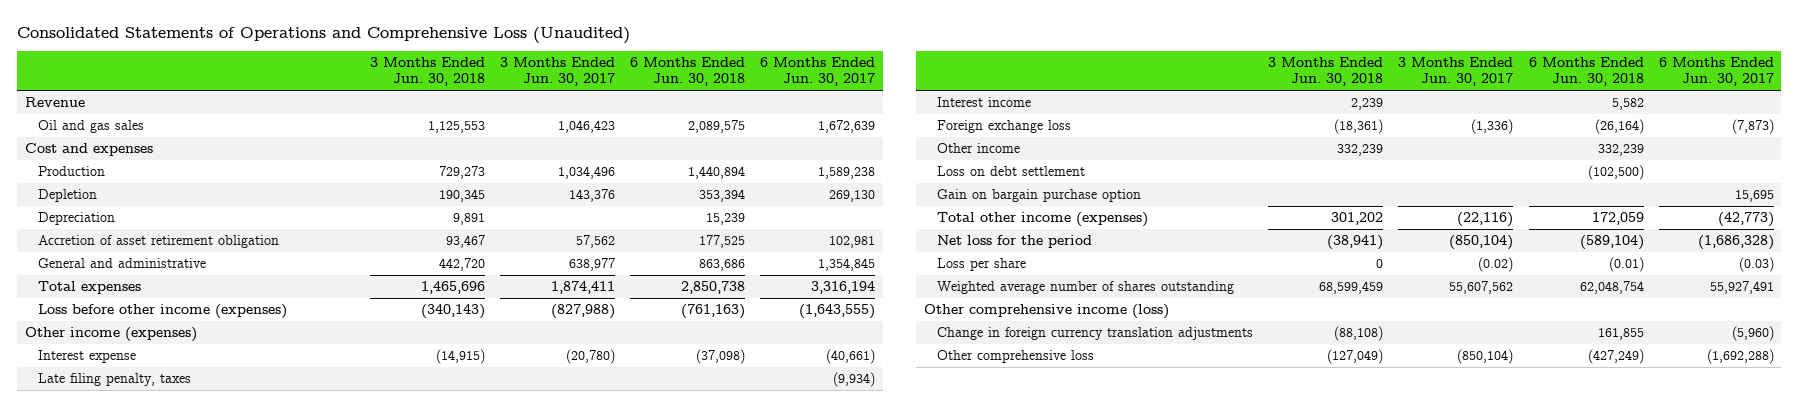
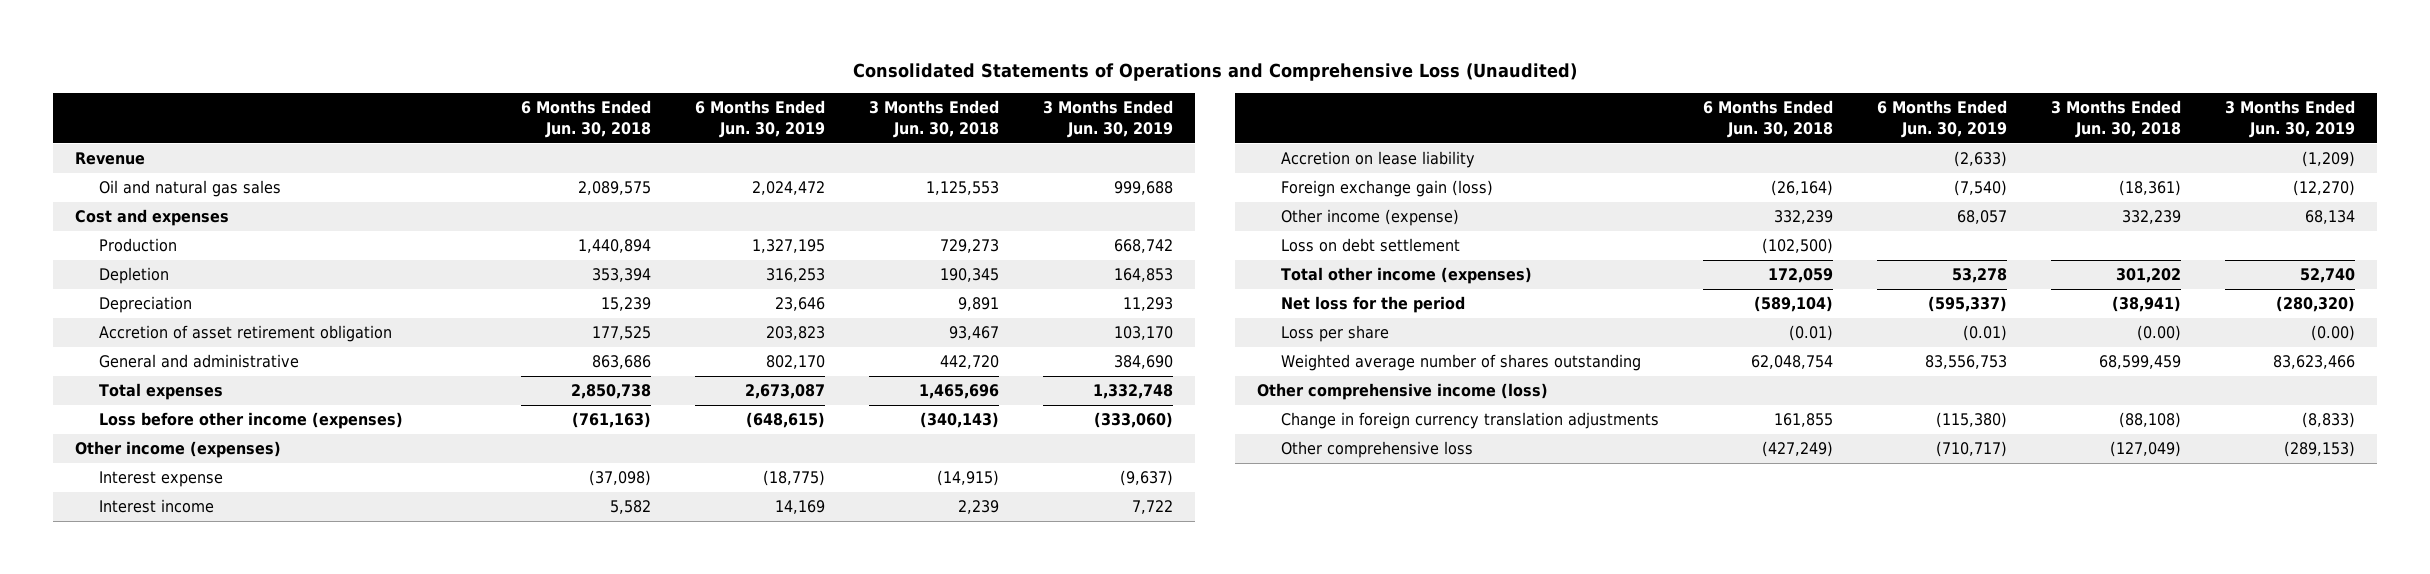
- | 3 Months Ended Jun. 30, 2018 | 3 Months Ended Jun. 30, 2017 | 6 Months Ended Jun. 30, 2018 | 6 Months Ended Jun. 30, 2017
+ | 6 Months Ended Jun. 30, 2018 | 6 Months Ended Jun. 30, 2019 | 3 Months Ended Jun. 30, 2018 | 3 Months Ended Jun. 30, 2019
- Oil and gas sales | 1,125,553 | 1,046,423 | 2,089,575 | 1,672,639
+ Oil and natural gas sales | 2,089,575 | 2,024,472 | 1,125,553 | 999,688
- Late filing penalty, taxes | | | | (9,934)
- Foreign exchange loss | (18,361) | (1,336) | (26,164) | (7,873)
- Other income | 332,239 | | 332,239 |
+ Accretion on lease liability | | (2,633) | | (1,209)
+ Foreign exchange gain (loss) | (26,164) | (7,540) | (18,361) | (12,270)
+ Other income (expense) | 332,239 | 68,057 | 332,239 | 68,134
- Gain on bargain purchase option | | | | 15,695
- Loss per share | 0 | (0.02) | (0.01) | (0.03)
+ Loss per share | (0.01) | (0.01) | (0.00) | (0.00)

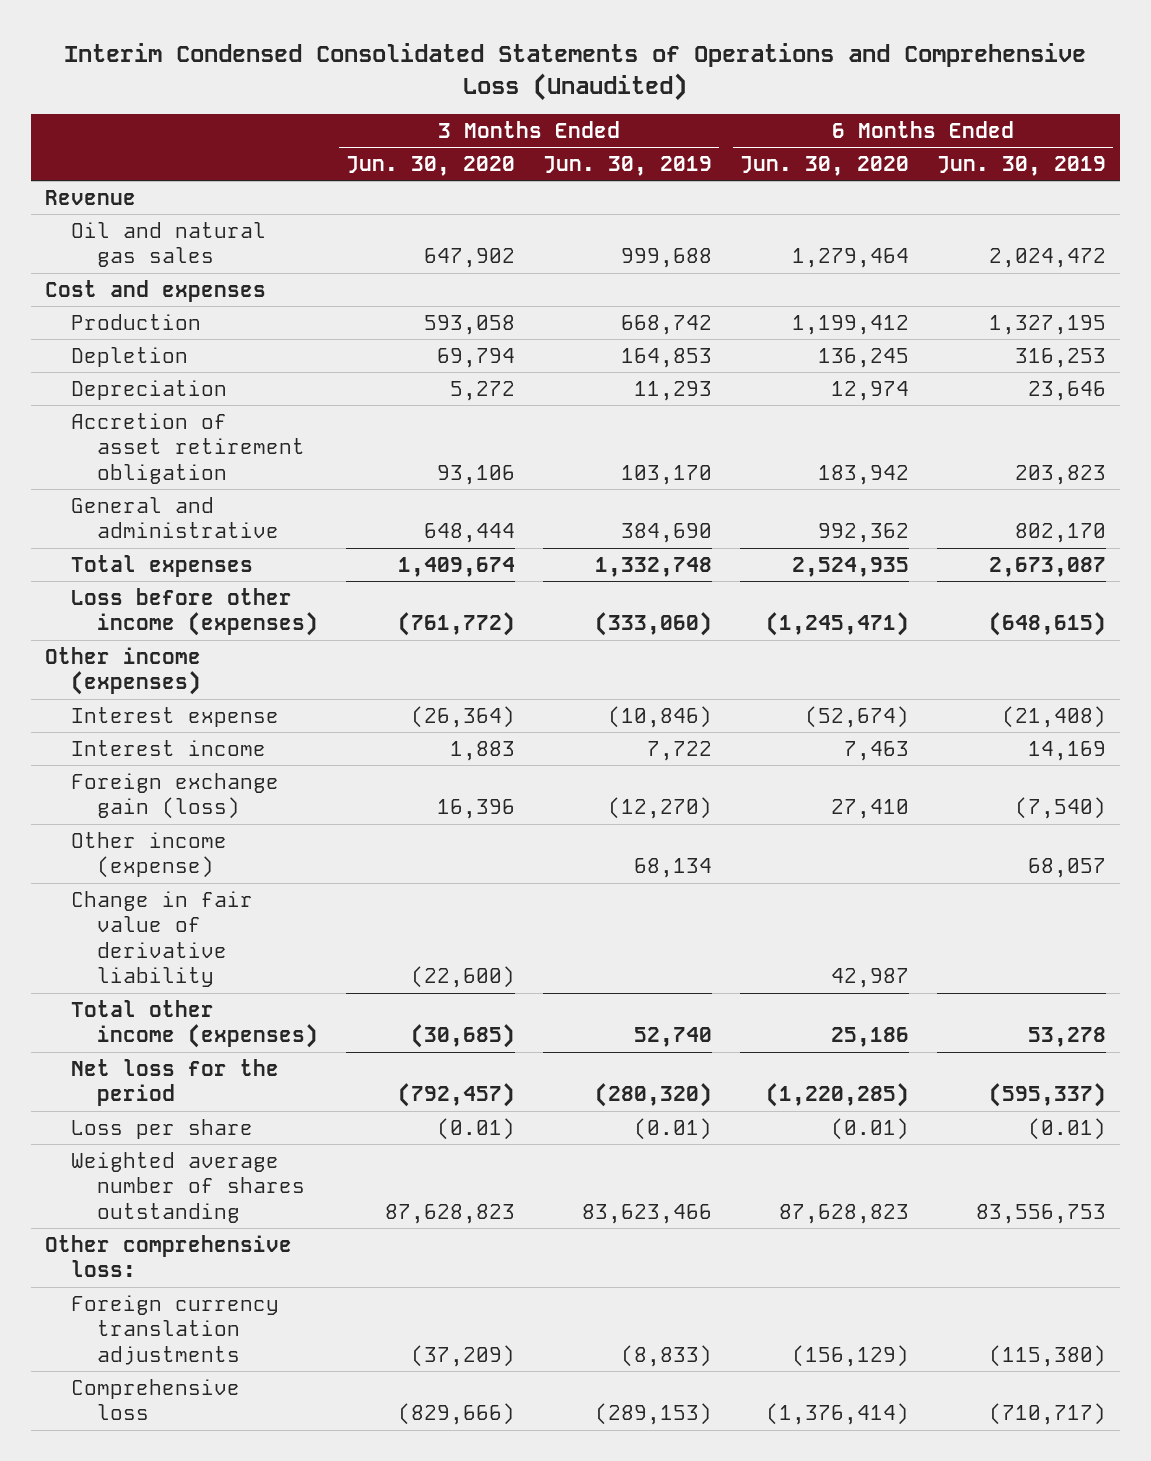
- Consolidated Statements of Operations and Comprehensive Loss (Unaudited)
+ Interim Condensed Consolidated Statements of Operations and Comprehensive Loss (Unaudited)
- | 6 Months Ended Jun. 30, 2018 | 6 Months Ended Jun. 30, 2019 | 3 Months Ended Jun. 30, 2018 | 3 Months Ended Jun. 30, 2019
+ | 3 Months Ended Jun. 30, 2020 | 3 Months Ended Jun. 30, 2019 | 6 Months Ended Jun. 30, 2020 | 6 Months Ended Jun. 30, 2019
- Interest expense | (37,098) | (18,775) | (14,915) | (9,637)
+ Interest expense | (26,364) | (10,846) | (52,674) | (21,408)
- Accretion on lease liability | | (2,633) | | (1,209)
- Loss on debt settlement | (102,500) | | |
+ Change in fair value of derivative liability | (22,600) | | 42,987 |
- Loss per share | (0.01) | (0.01) | (0.00) | (0.00)
+ Loss per share | (0.01) | (0.01) | (0.01) | (0.01)
- Other comprehensive income (loss)
- Change in foreign currency translation adjustments | 161,855 | (115,380) | (88,108) | (8,833)
- Other comprehensive loss | (427,249) | (710,717) | (127,049) | (289,153)
+ Other comprehensive loss:
+ Foreign currency translation adjustments | (37,209) | (8,833) | (156,129) | (115,380)
+ Comprehensive loss | (829,666) | (289,153) | (1,376,414) | (710,717)

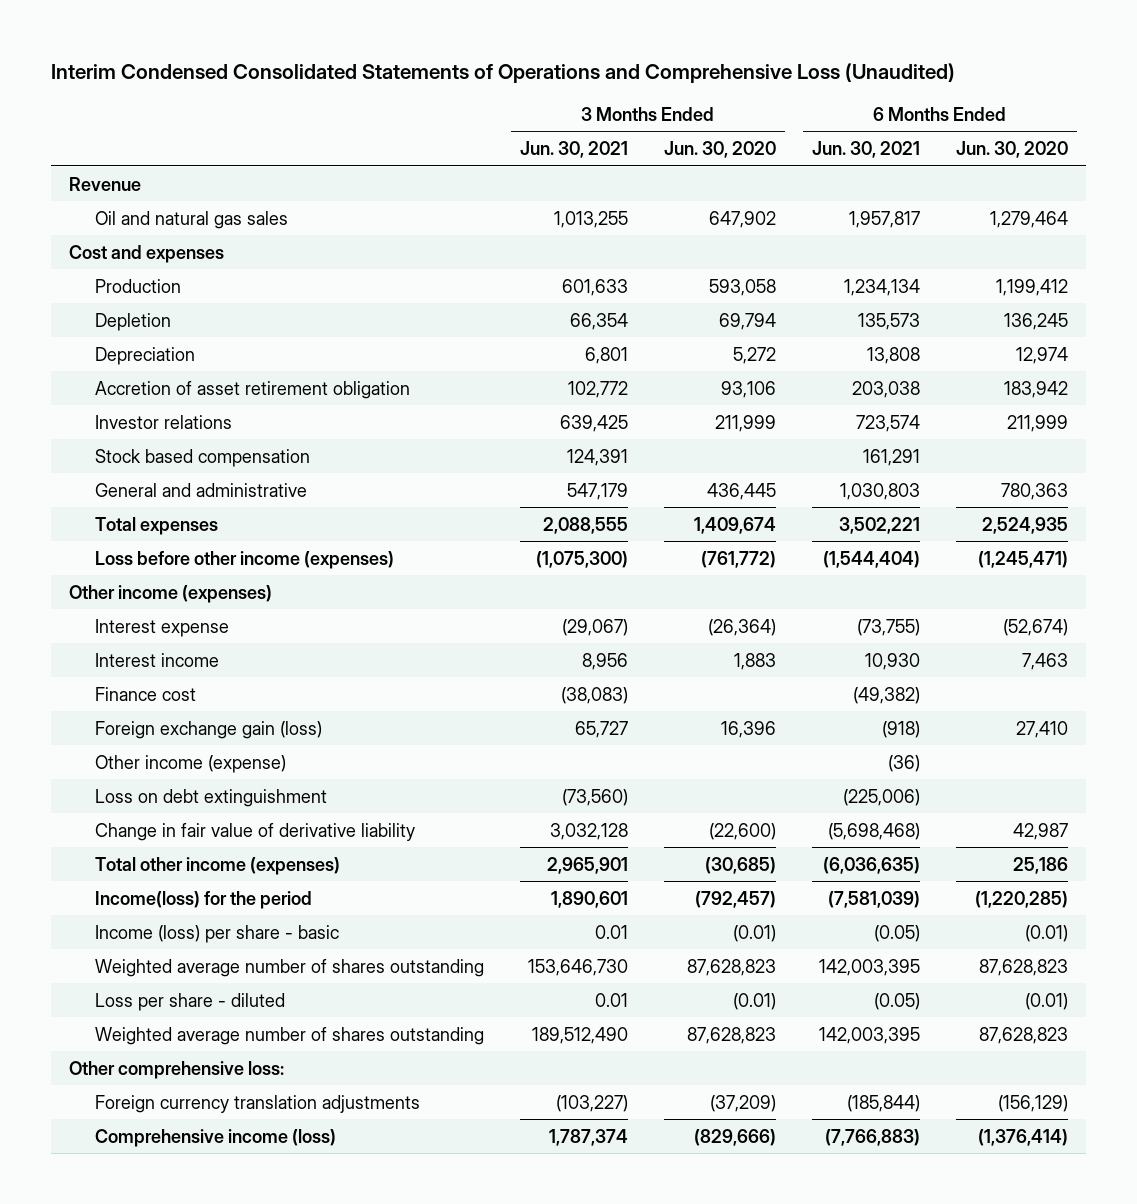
- | 3 Months Ended Jun. 30, 2020 | 3 Months Ended Jun. 30, 2019 | 6 Months Ended Jun. 30, 2020 | 6 Months Ended Jun. 30, 2019
+ | 3 Months Ended Jun. 30, 2021 | 3 Months Ended Jun. 30, 2020 | 6 Months Ended Jun. 30, 2021 | 6 Months Ended Jun. 30, 2020
- General and administrative | 648,444 | 384,690 | 992,362 | 802,170
+ Investor relations | 639,425 | 211,999 | 723,574 | 211,999
+ Stock based compensation | 124,391 | | 161,291 |
+ General and administrative | 547,179 | 436,445 | 1,030,803 | 780,363
+ Finance cost | (38,083) | | (49,382) |
+ Loss on debt extinguishment | (73,560) | | (225,006) |
- Net loss for the period | (792,457) | (280,320) | (1,220,285) | (595,337)
- Loss per share | (0.01) | (0.01) | (0.01) | (0.01)
+ Income(loss) for the period | 1,890,601 | (792,457) | (7,581,039) | (1,220,285)
+ Income (loss) per share - basic | 0.01 | (0.01) | (0.05) | (0.01)
+ Loss per share - diluted | 0.01 | (0.01) | (0.05) | (0.01)
+ Weighted average number of shares outstanding | 189,512,490 | 87,628,823 | 142,003,395 | 87,628,823
- Comprehensive loss | (829,666) | (289,153) | (1,376,414) | (710,717)
+ Comprehensive income (loss) | 1,787,374 | (829,666) | (7,766,883) | (1,376,414)

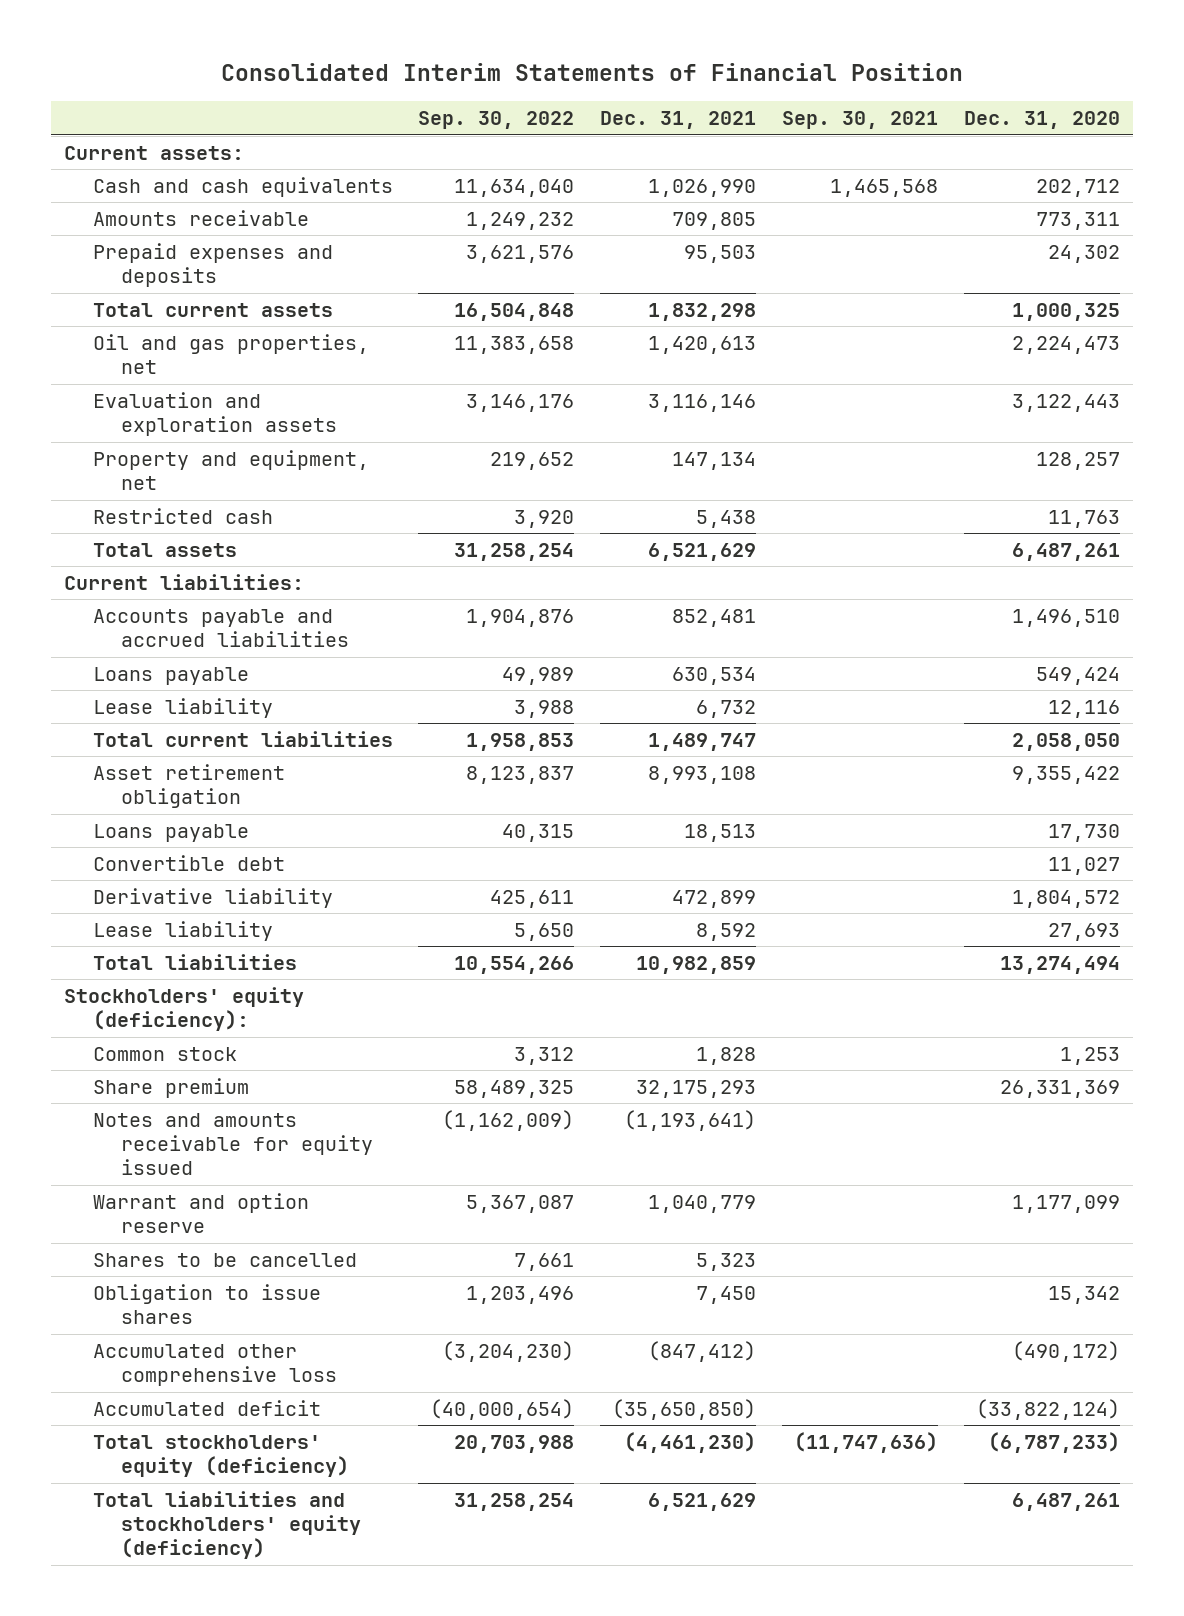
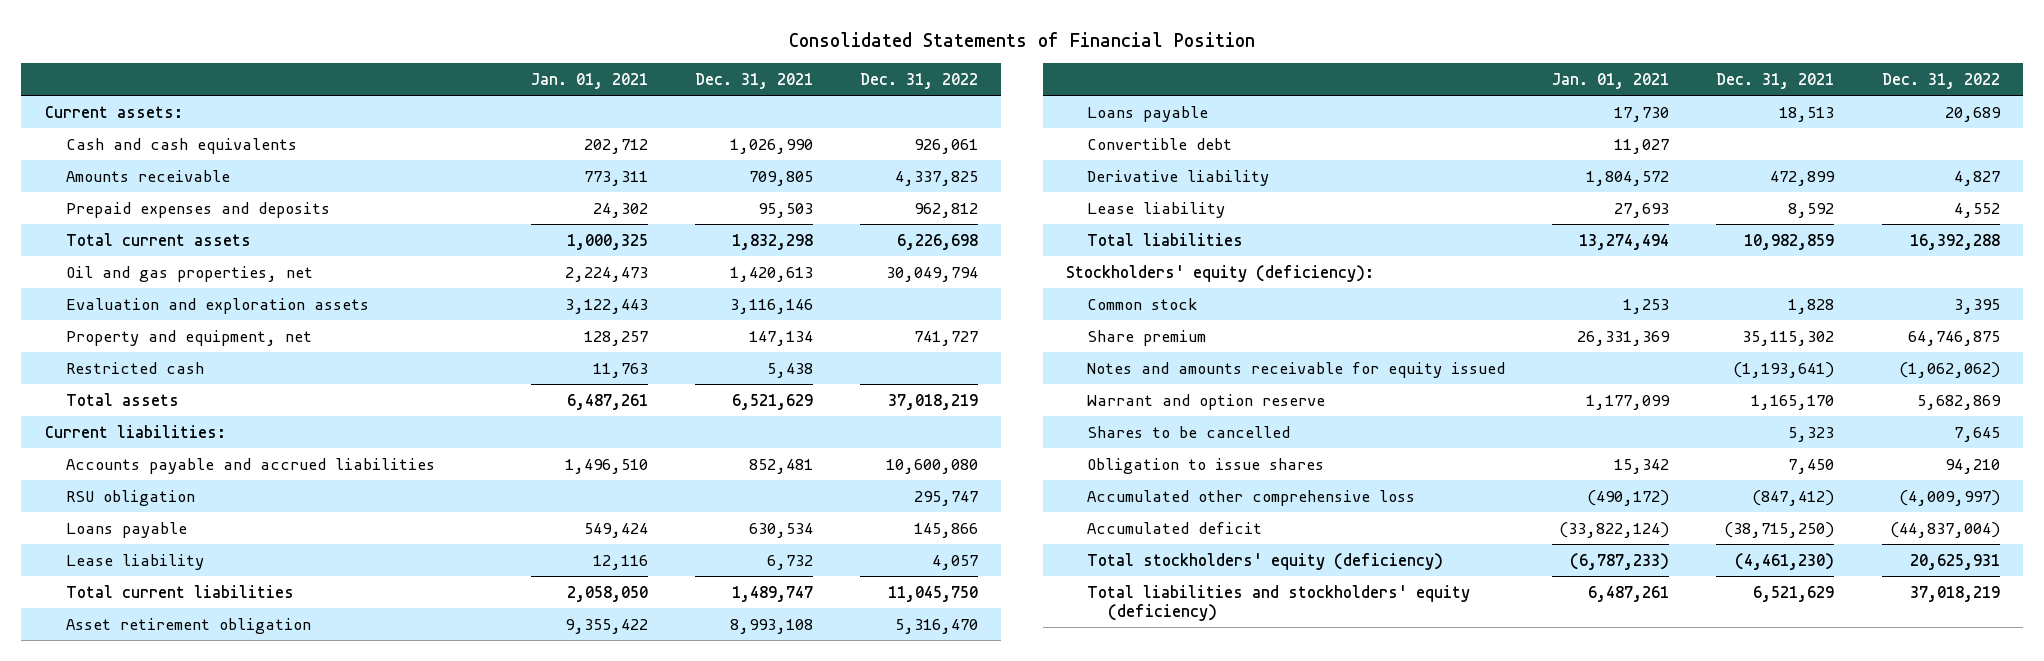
- Consolidated Interim Statements of Financial Position
+ Consolidated Statements of Financial Position
- | Sep. 30, 2022 | Dec. 31, 2021 | Sep. 30, 2021 | Dec. 31, 2020
+ | Jan. 01, 2021 | Dec. 31, 2021 | Dec. 31, 2022
+ RSU obligation | | | 295,747
- Share premium | 58,489,325 | 32,175,293 | | 26,331,369
+ Share premium | 26,331,369 | 35,115,302 | 64,746,875
- Warrant and option reserve | 5,367,087 | 1,040,779 | | 1,177,099
+ Warrant and option reserve | 1,177,099 | 1,165,170 | 5,682,869
- Accumulated deficit | (40,000,654) | (35,650,850) | | (33,822,124)
+ Accumulated deficit | (33,822,124) | (38,715,250) | (44,837,004)

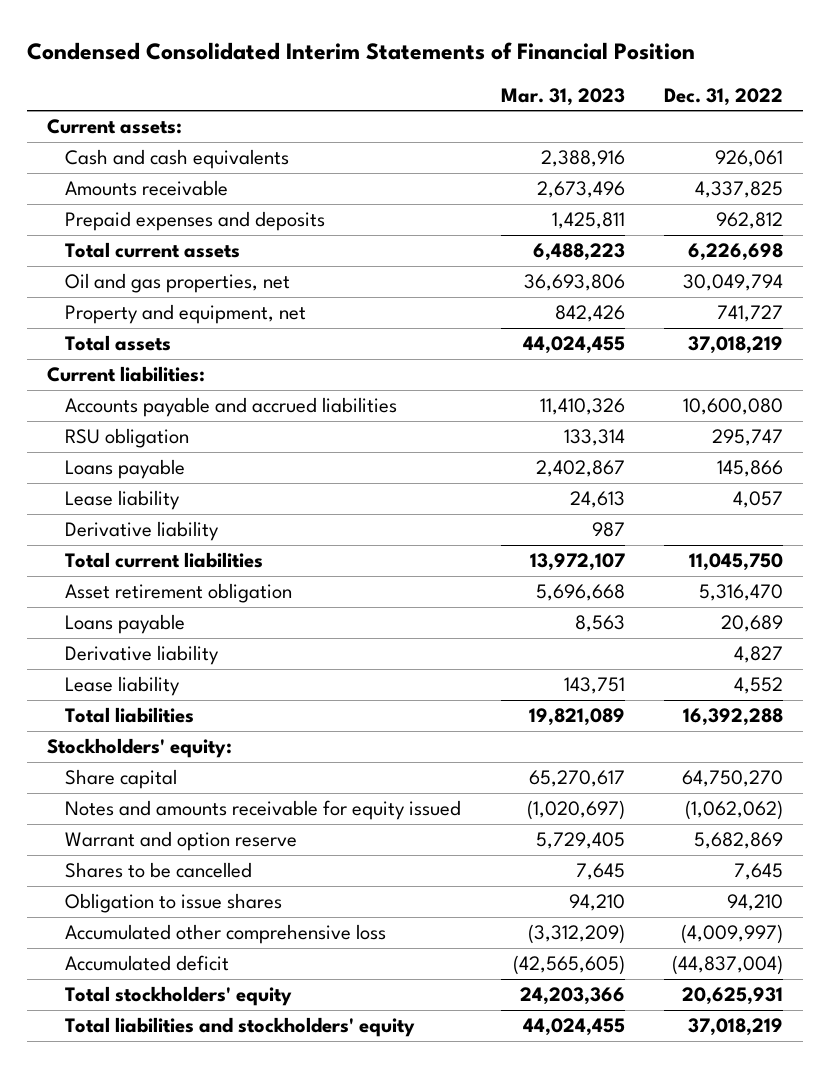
- Consolidated Statements of Financial Position
+ Condensed Consolidated Interim Statements of Financial Position
- | Jan. 01, 2021 | Dec. 31, 2021 | Dec. 31, 2022
+ | Mar. 31, 2023 | Dec. 31, 2022
- Evaluation and exploration assets | 3,122,443 | 3,116,146 |
- Restricted cash | 11,763 | 5,438 |
+ Derivative liability | 987 |
- Convertible debt | 11,027 | |
- Stockholders' equity (deficiency):
- Common stock | 1,253 | 1,828 | 3,395
- Share premium | 26,331,369 | 35,115,302 | 64,746,875
+ Stockholders' equity:
+ Share capital | 65,270,617 | 64,750,270
- Total stockholders' equity (deficiency) | (6,787,233) | (4,461,230) | 20,625,931
- Total liabilities and stockholders' equity (deficiency) | 6,487,261 | 6,521,629 | 37,018,219
+ Total stockholders' equity | 24,203,366 | 20,625,931
+ Total liabilities and stockholders' equity | 44,024,455 | 37,018,219

